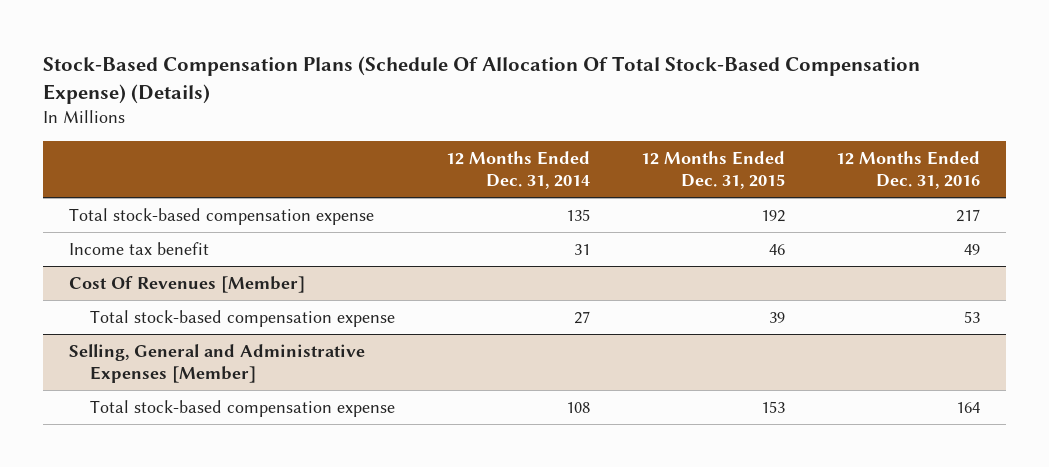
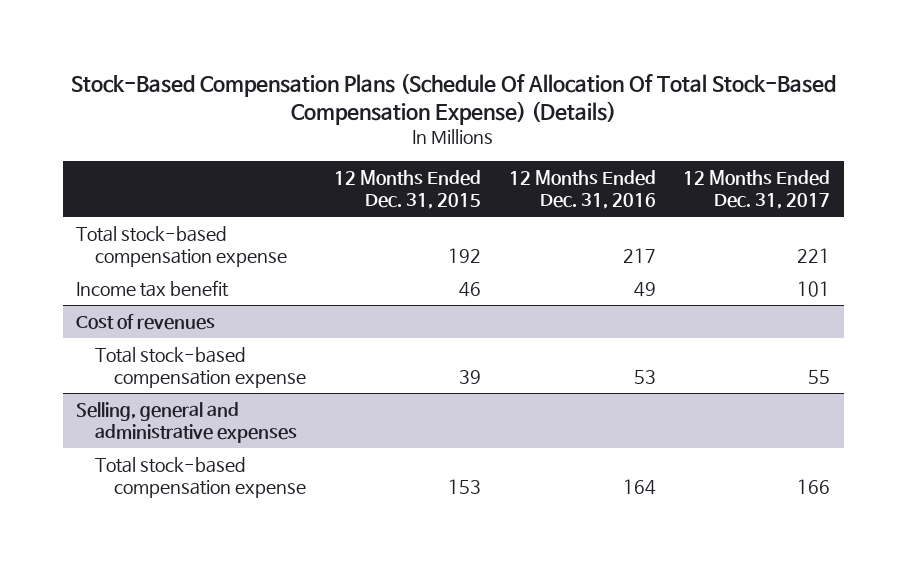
- | 12 Months Ended Dec. 31, 2014 | 12 Months Ended Dec. 31, 2015 | 12 Months Ended Dec. 31, 2016
+ | 12 Months Ended Dec. 31, 2015 | 12 Months Ended Dec. 31, 2016 | 12 Months Ended Dec. 31, 2017
- Cost Of Revenues [Member]
+ Cost of revenues
- Selling, General and Administrative Expenses [Member]
+ Selling, general and administrative expenses

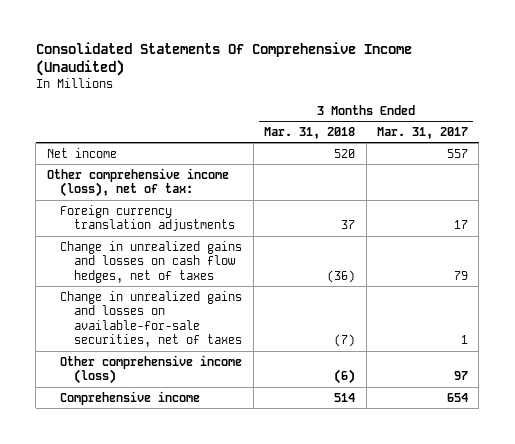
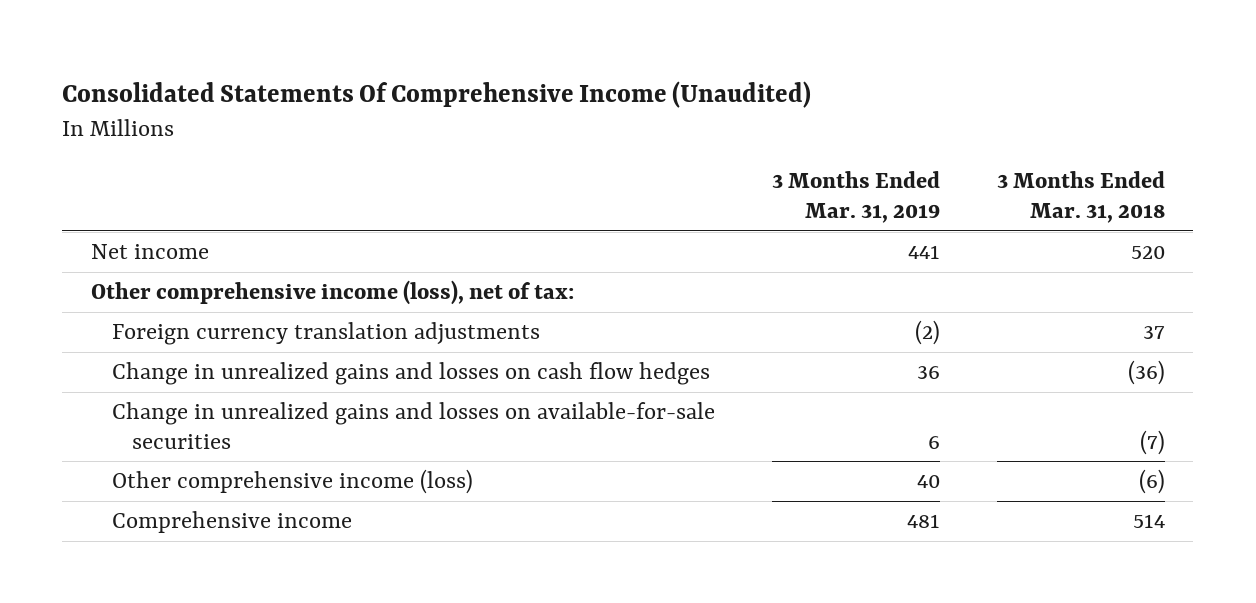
- | 3 Months Ended Mar. 31, 2018 | 3 Months Ended Mar. 31, 2017
+ | 3 Months Ended Mar. 31, 2019 | 3 Months Ended Mar. 31, 2018
- Change in unrealized gains and losses on cash flow hedges, net of taxes | (36) | 79
- Change in unrealized gains and losses on available-for-sale securities, net of taxes | (7) | 1
+ Change in unrealized gains and losses on cash flow hedges | 36 | (36)
+ Change in unrealized gains and losses on available-for-sale securities | 6 | (7)

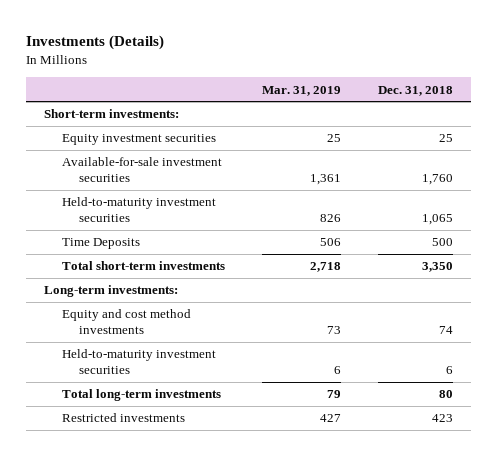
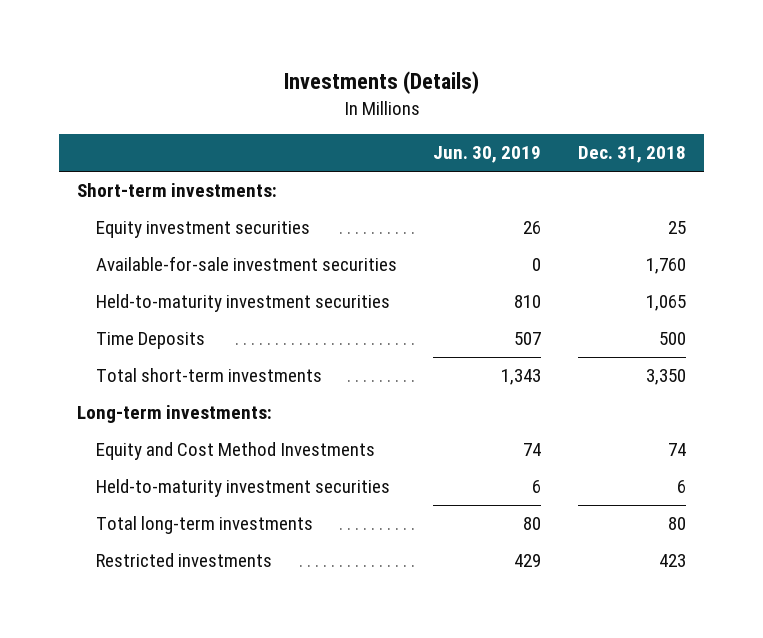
- | Mar. 31, 2019 | Dec. 31, 2018
+ | Jun. 30, 2019 | Dec. 31, 2018
- Equity and cost method investments | 73 | 74
+ Equity and Cost Method Investments | 74 | 74

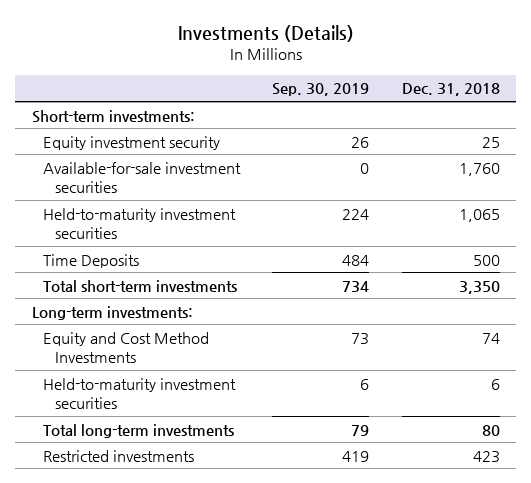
- | Jun. 30, 2019 | Dec. 31, 2018
+ | Sep. 30, 2019 | Dec. 31, 2018
- Equity investment securities | 26 | 25
+ Equity investment security | 26 | 25

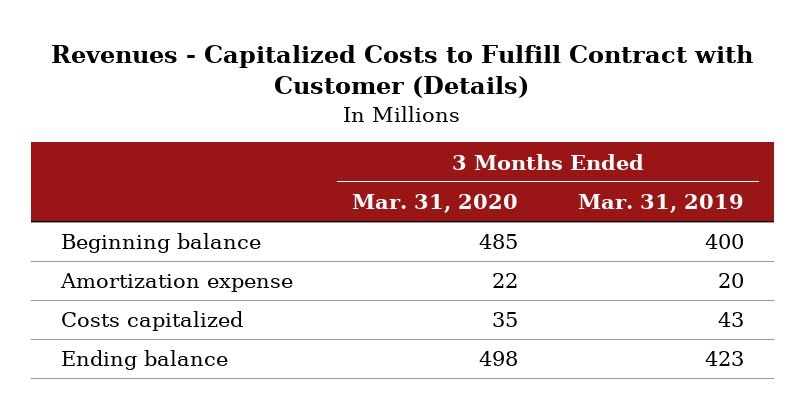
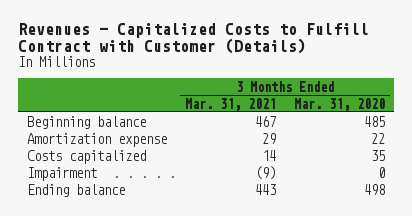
- | 3 Months Ended Mar. 31, 2020 | 3 Months Ended Mar. 31, 2019
+ | 3 Months Ended Mar. 31, 2021 | 3 Months Ended Mar. 31, 2020
+ Impairment | (9) | 0

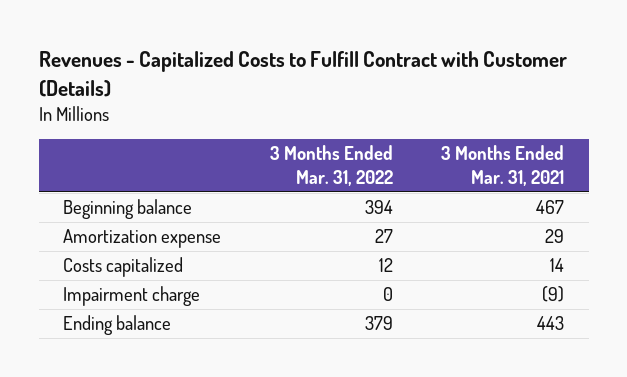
- | 3 Months Ended Mar. 31, 2021 | 3 Months Ended Mar. 31, 2020
+ | 3 Months Ended Mar. 31, 2022 | 3 Months Ended Mar. 31, 2021
- Impairment | (9) | 0
+ Impairment charge | 0 | (9)

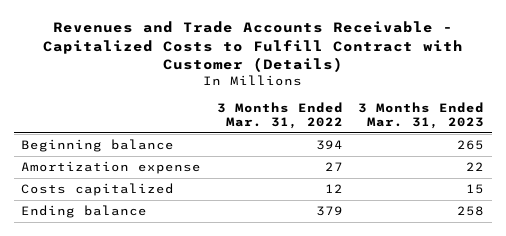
- Revenues - Capitalized Costs to Fulfill Contract with Customer (Details)
+ Revenues and Trade Accounts Receivable - Capitalized Costs to Fulfill Contract with Customer (Details)
- | 3 Months Ended Mar. 31, 2022 | 3 Months Ended Mar. 31, 2021
+ | 3 Months Ended Mar. 31, 2022 | 3 Months Ended Mar. 31, 2023
- Impairment charge | 0 | (9)

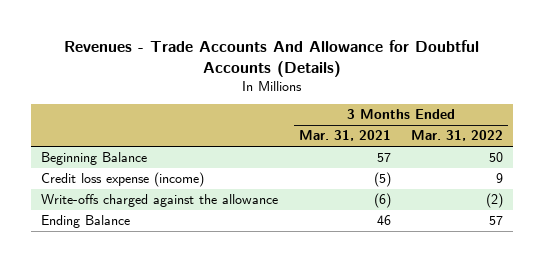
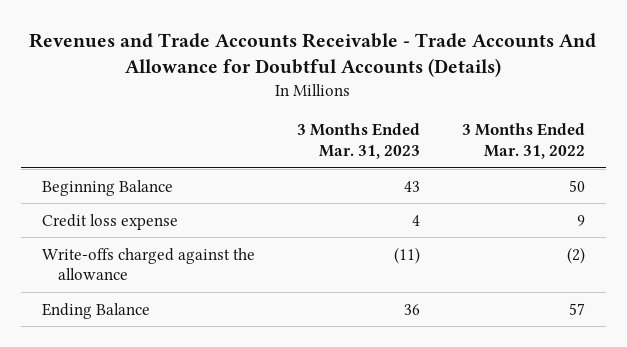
- Revenues - Trade Accounts And Allowance for Doubtful Accounts (Details)
+ Revenues and Trade Accounts Receivable - Trade Accounts And Allowance for Doubtful Accounts (Details)
- | 3 Months Ended Mar. 31, 2021 | 3 Months Ended Mar. 31, 2022
+ | 3 Months Ended Mar. 31, 2023 | 3 Months Ended Mar. 31, 2022
- Credit loss expense (income) | (5) | 9
+ Credit loss expense | 4 | 9

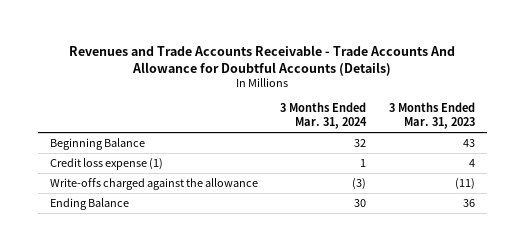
- | 3 Months Ended Mar. 31, 2023 | 3 Months Ended Mar. 31, 2022
+ | 3 Months Ended Mar. 31, 2024 | 3 Months Ended Mar. 31, 2023
- Credit loss expense | 4 | 9
+ Credit loss expense (1) | 1 | 4

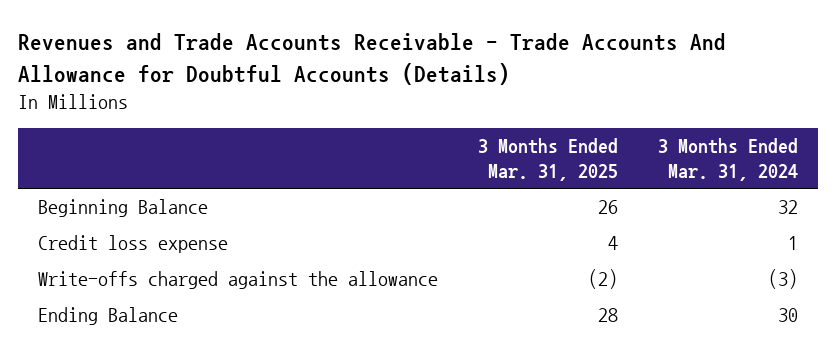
- | 3 Months Ended Mar. 31, 2024 | 3 Months Ended Mar. 31, 2023
+ | 3 Months Ended Mar. 31, 2025 | 3 Months Ended Mar. 31, 2024
- Credit loss expense (1) | 1 | 4
+ Credit loss expense | 4 | 1

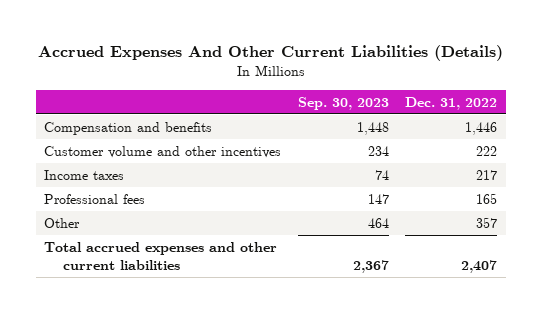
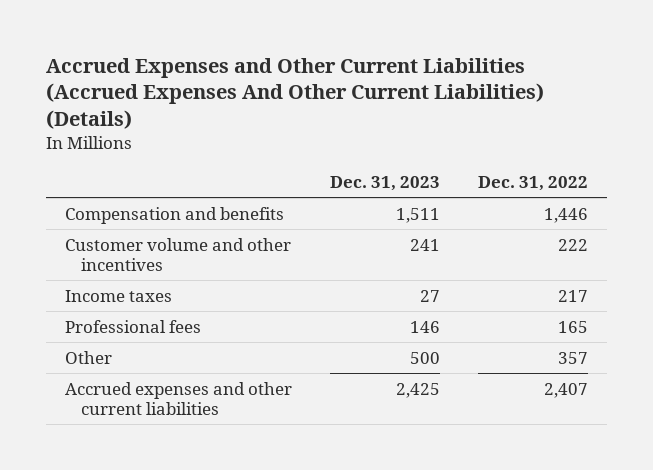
- Accrued Expenses And Other Current Liabilities (Details)
+ Accrued Expenses and Other Current Liabilities (Accrued Expenses And Other Current Liabilities) (Details)
- | Sep. 30, 2023 | Dec. 31, 2022
+ | Dec. 31, 2023 | Dec. 31, 2022
- Total accrued expenses and other current liabilities | 2,367 | 2,407
+ Accrued expenses and other current liabilities | 2,425 | 2,407

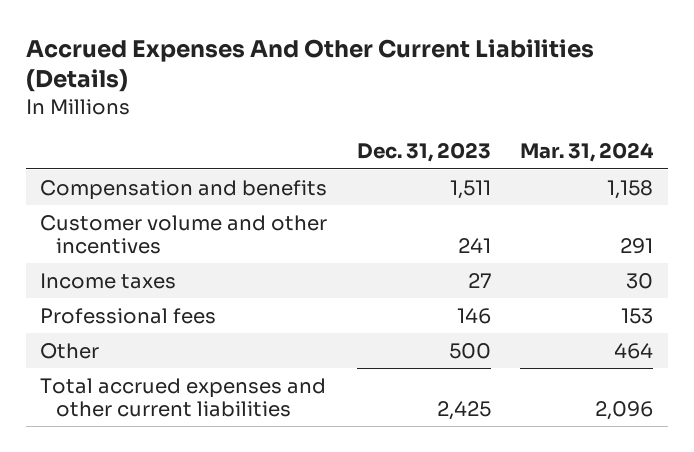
- Accrued Expenses and Other Current Liabilities (Accrued Expenses And Other Current Liabilities) (Details)
+ Accrued Expenses And Other Current Liabilities (Details)
- | Dec. 31, 2023 | Dec. 31, 2022
+ | Dec. 31, 2023 | Mar. 31, 2024
- Accrued expenses and other current liabilities | 2,425 | 2,407
+ Total accrued expenses and other current liabilities | 2,425 | 2,096

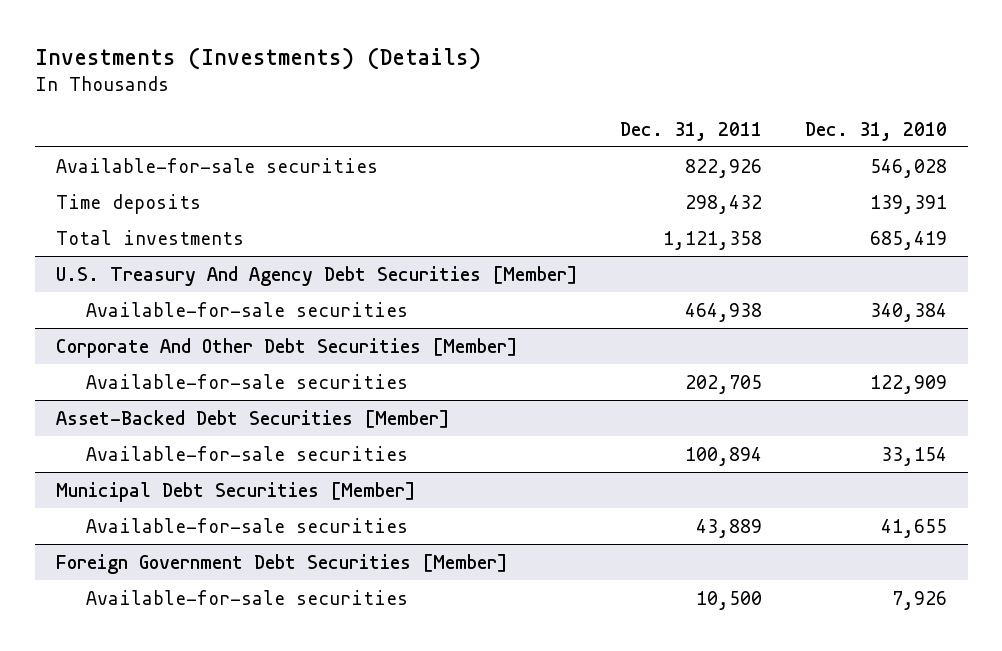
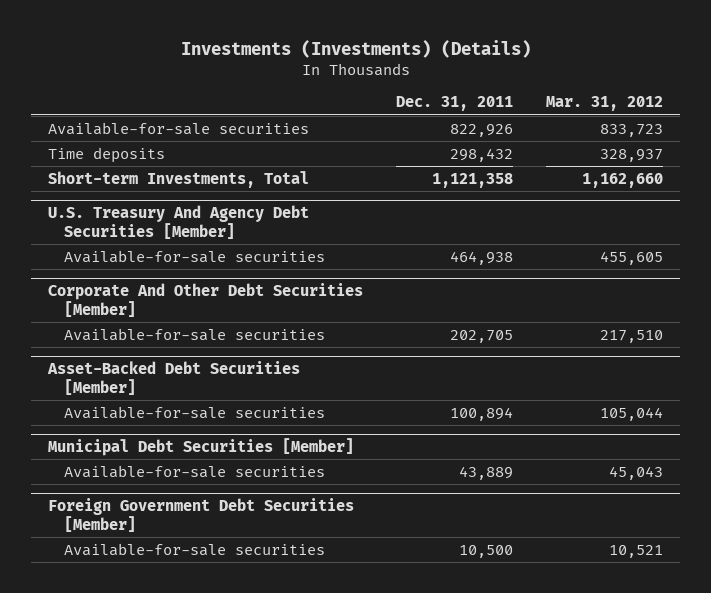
- | Dec. 31, 2011 | Dec. 31, 2010
+ | Dec. 31, 2011 | Mar. 31, 2012
- Total investments | 1,121,358 | 685,419
+ Short-term Investments, Total | 1,121,358 | 1,162,660

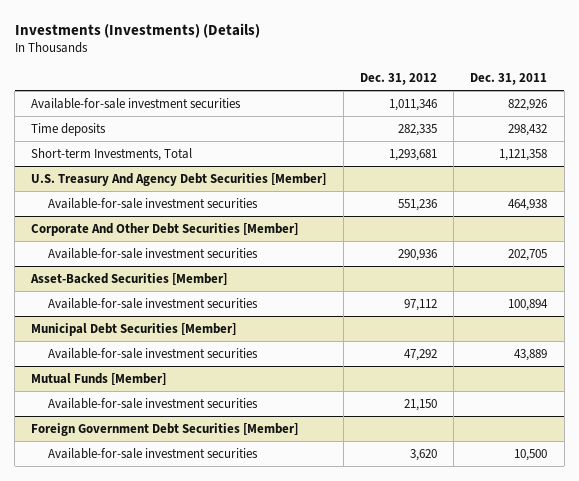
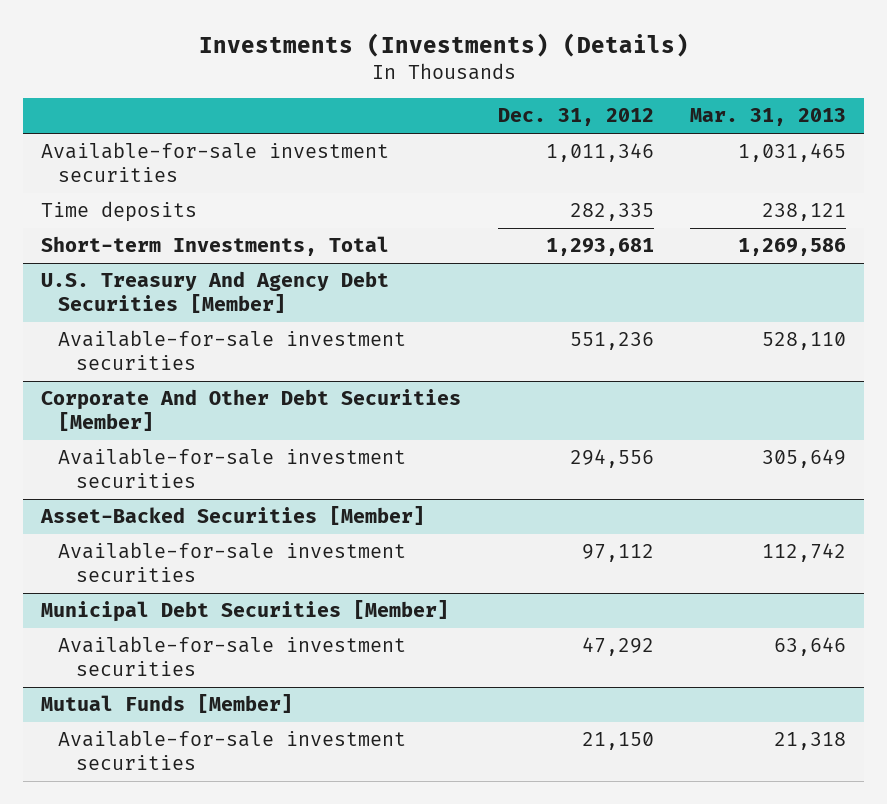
- | Dec. 31, 2012 | Dec. 31, 2011
+ | Dec. 31, 2012 | Mar. 31, 2013
@ Corporate And Other Debt Securities [Member]
- Available-for-sale investment securities | 290,936 | 202,705
+ Available-for-sale investment securities | 294,556 | 305,649
- Foreign Government Debt Securities [Member]
- Available-for-sale investment securities | 3,620 | 10,500

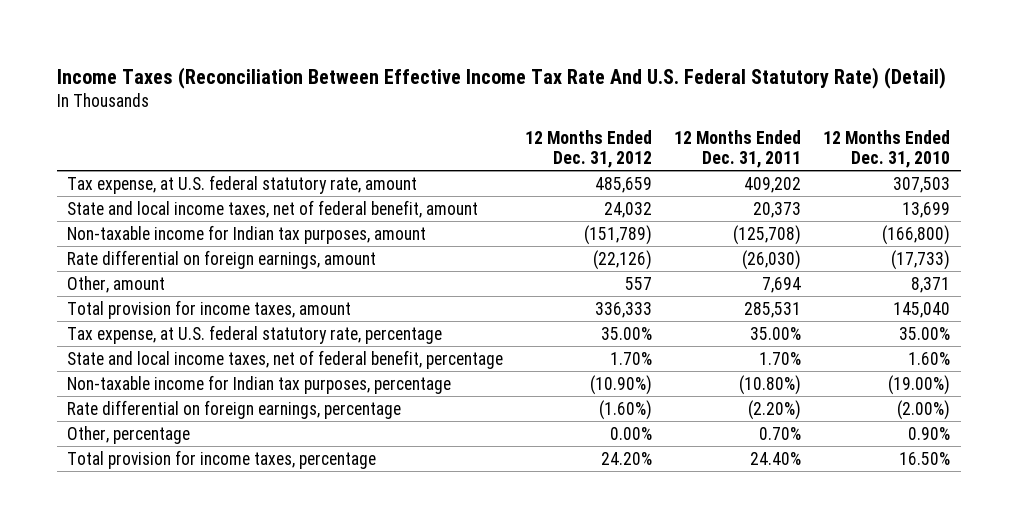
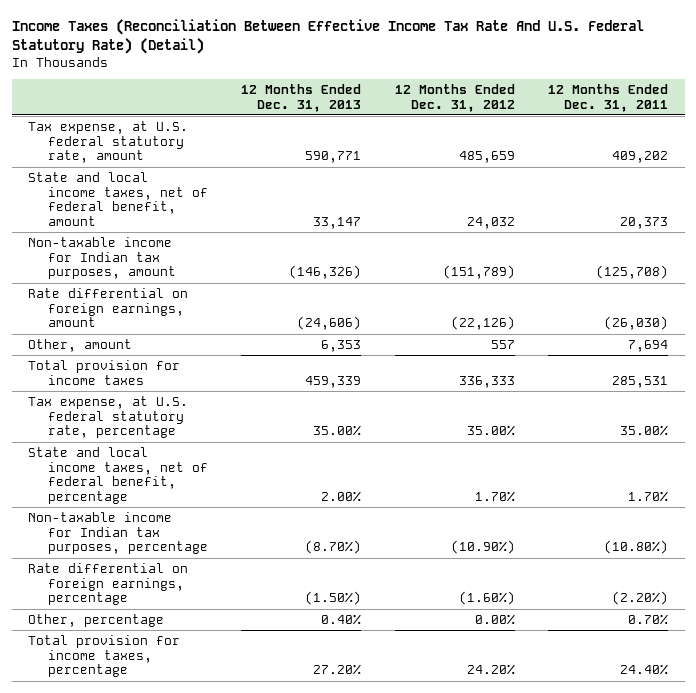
- | 12 Months Ended Dec. 31, 2012 | 12 Months Ended Dec. 31, 2011 | 12 Months Ended Dec. 31, 2010
+ | 12 Months Ended Dec. 31, 2013 | 12 Months Ended Dec. 31, 2012 | 12 Months Ended Dec. 31, 2011
- Total provision for income taxes, amount | 336,333 | 285,531 | 145,040
+ Total provision for income taxes | 459,339 | 336,333 | 285,531

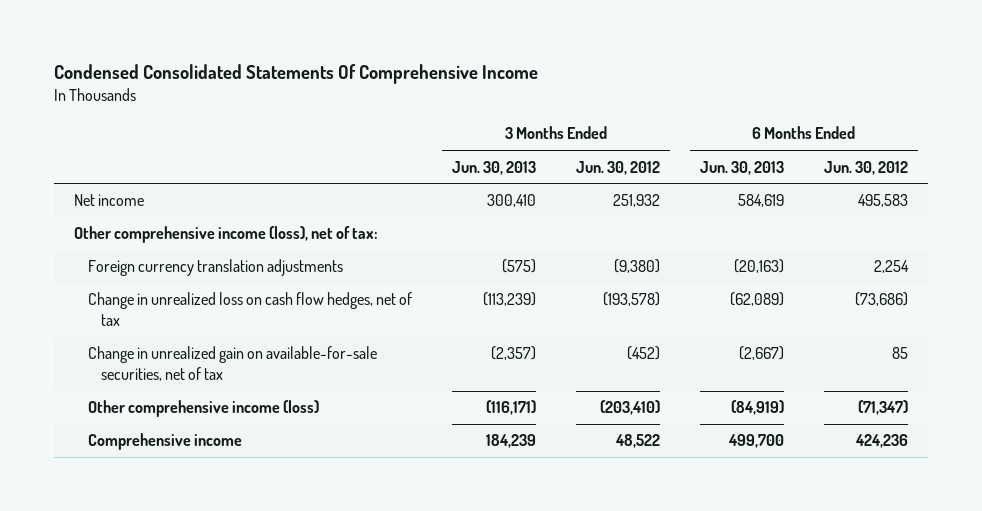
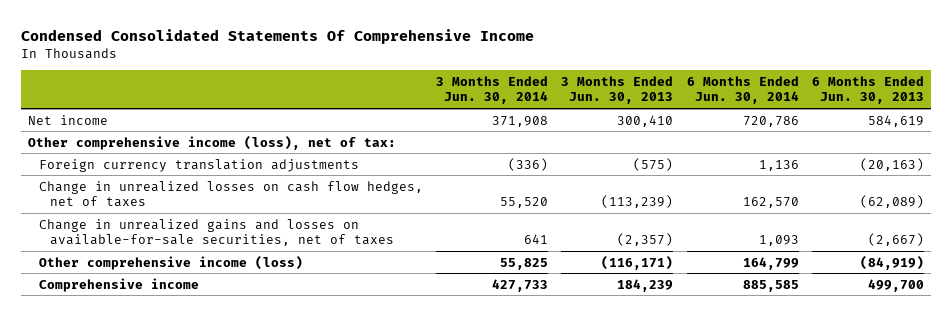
- | 3 Months Ended Jun. 30, 2013 | 3 Months Ended Jun. 30, 2012 | 6 Months Ended Jun. 30, 2013 | 6 Months Ended Jun. 30, 2012
+ | 3 Months Ended Jun. 30, 2014 | 3 Months Ended Jun. 30, 2013 | 6 Months Ended Jun. 30, 2014 | 6 Months Ended Jun. 30, 2013
- Change in unrealized loss on cash flow hedges, net of tax | (113,239) | (193,578) | (62,089) | (73,686)
- Change in unrealized gain on available-for-sale securities, net of tax | (2,357) | (452) | (2,667) | 85
+ Change in unrealized losses on cash flow hedges, net of taxes | 55,520 | (113,239) | 162,570 | (62,089)
+ Change in unrealized gains and losses on available-for-sale securities, net of taxes | 641 | (2,357) | 1,093 | (2,667)

